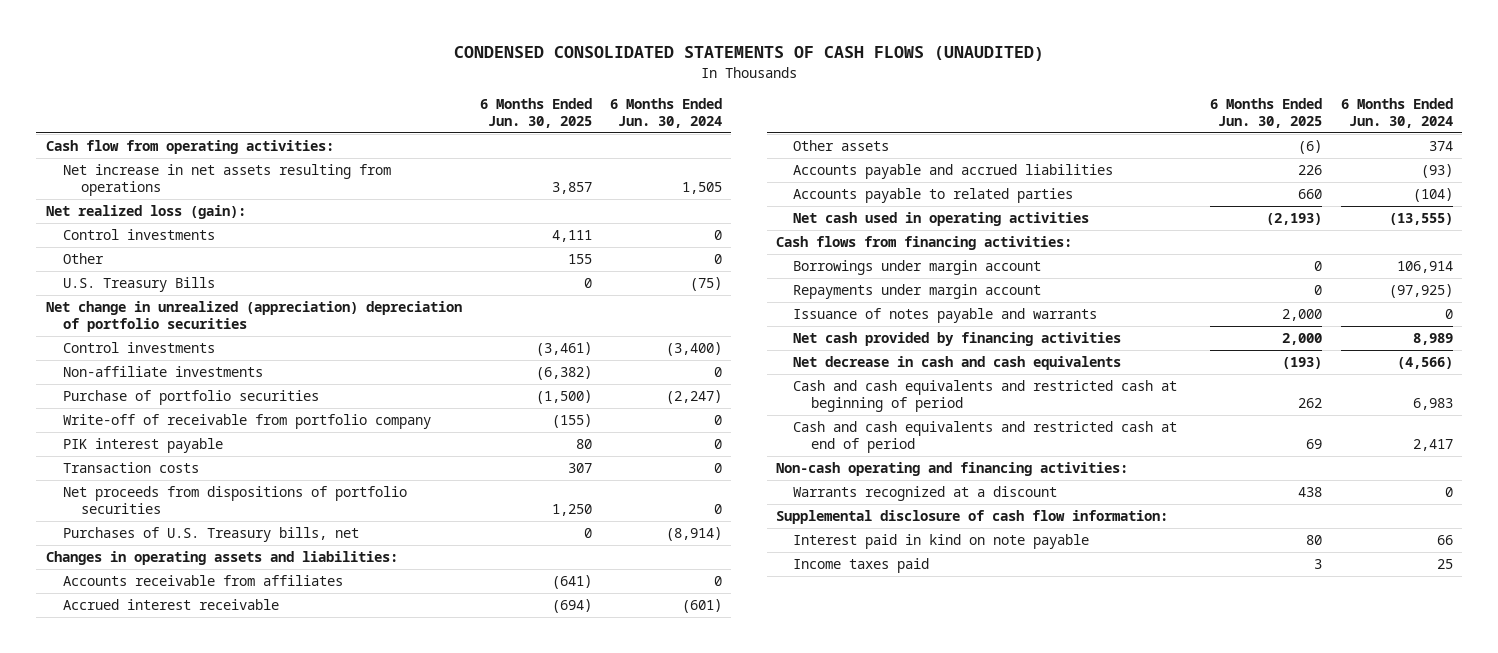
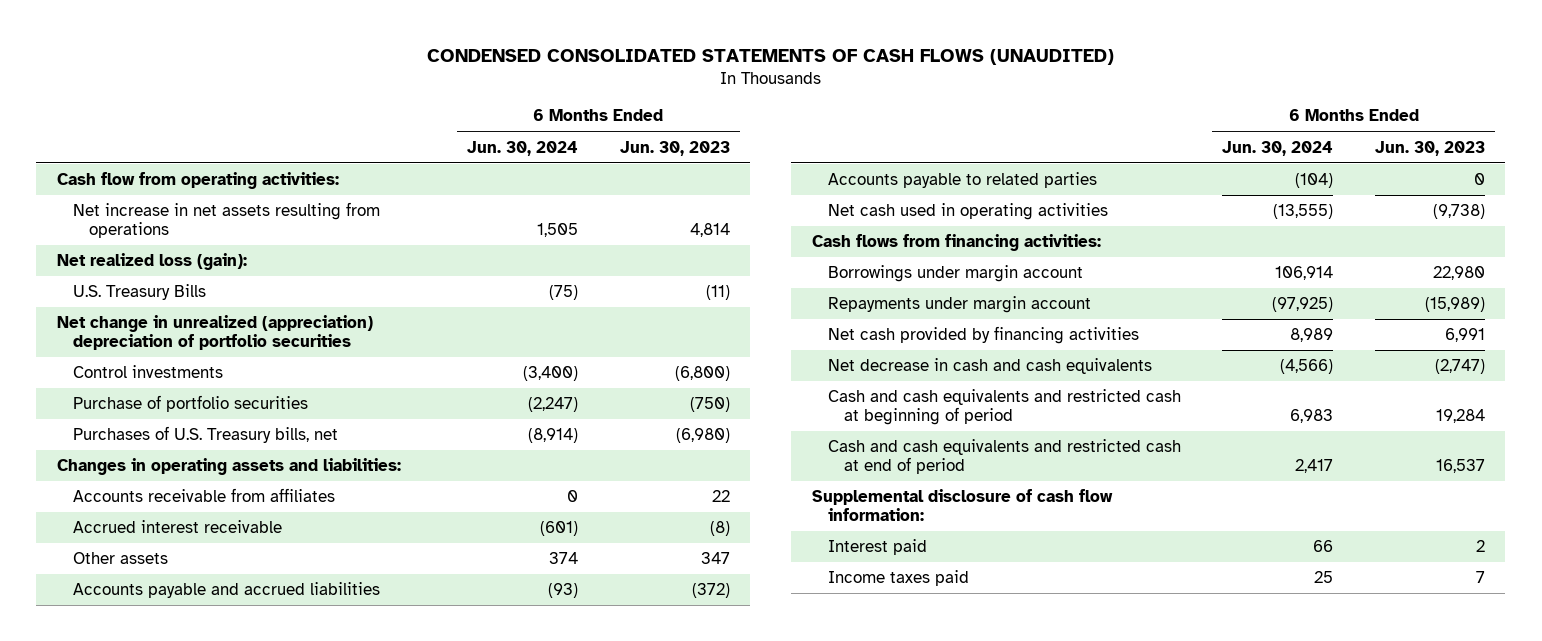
- | 6 Months Ended Jun. 30, 2025 | 6 Months Ended Jun. 30, 2024
+ | 6 Months Ended Jun. 30, 2024 | 6 Months Ended Jun. 30, 2023
- Control investments | 4,111 | 0
- Other | 155 | 0
- Non-affiliate investments | (6,382) | 0
- Write-off of receivable from portfolio company | (155) | 0
- PIK interest payable | 80 | 0
- Transaction costs | 307 | 0
- Net proceeds from dispositions of portfolio securities | 1,250 | 0
- Issuance of notes payable and warrants | 2,000 | 0
- Non-cash operating and financing activities:
- Warrants recognized at a discount | 438 | 0
- Interest paid in kind on note payable | 80 | 66
+ Interest paid | 66 | 2

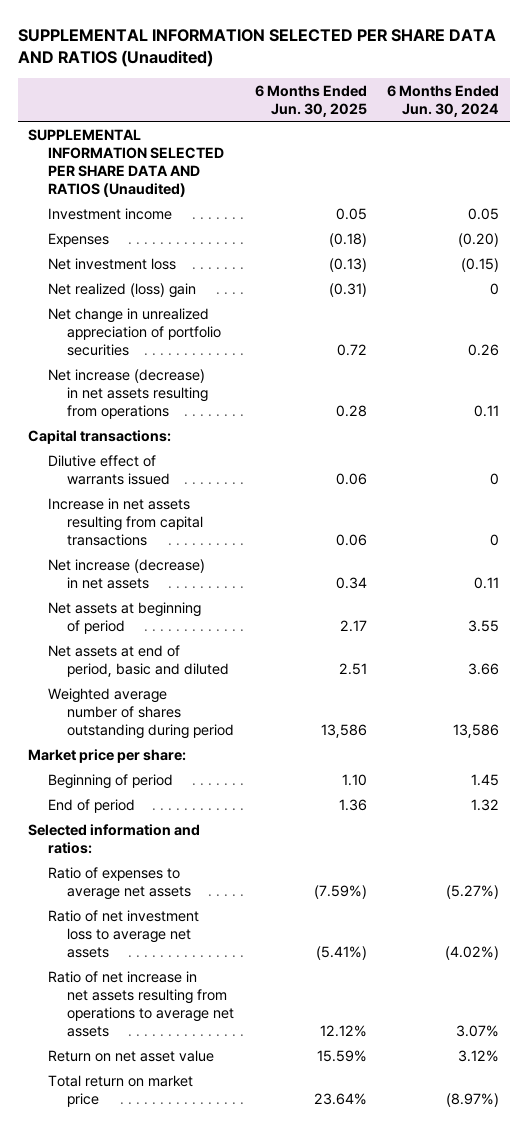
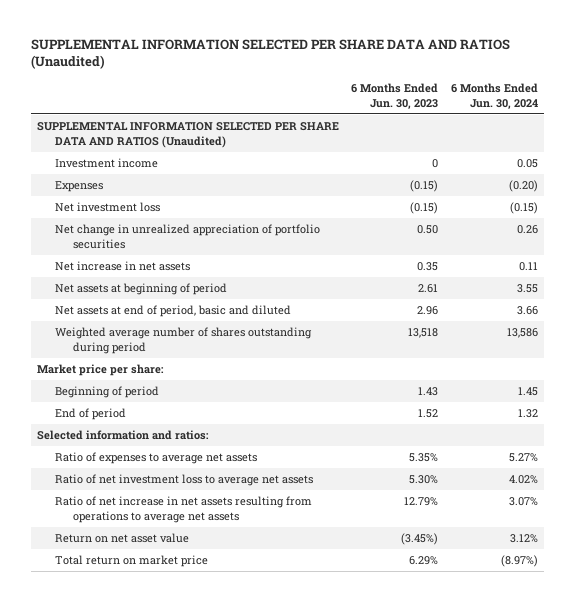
- | 6 Months Ended Jun. 30, 2025 | 6 Months Ended Jun. 30, 2024
+ | 6 Months Ended Jun. 30, 2023 | 6 Months Ended Jun. 30, 2024
- Net realized (loss) gain | (0.31) | 0
- Net increase (decrease) in net assets resulting from operations | 0.28 | 0.11
- Capital transactions:
- Dilutive effect of warrants issued | 0.06 | 0
- Increase in net assets resulting from capital transactions | 0.06 | 0
- Net increase (decrease) in net assets | 0.34 | 0.11
+ Net increase in net assets | 0.35 | 0.11
- Ratio of expenses to average net assets | (7.59%) | (5.27%)
- Ratio of net investment loss to average net assets | (5.41%) | (4.02%)
+ Ratio of expenses to average net assets | 5.35% | 5.27%
+ Ratio of net investment loss to average net assets | 5.30% | 4.02%

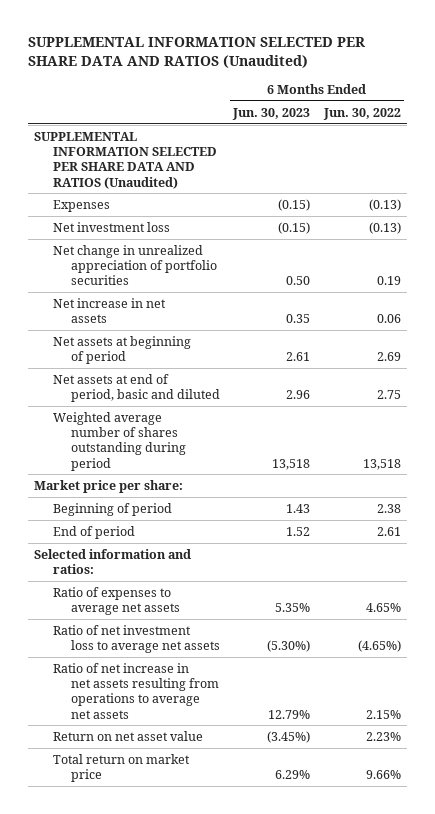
- | 6 Months Ended Jun. 30, 2023 | 6 Months Ended Jun. 30, 2024
+ | 6 Months Ended Jun. 30, 2023 | 6 Months Ended Jun. 30, 2022
- Investment income | 0 | 0.05
- Ratio of net investment loss to average net assets | 5.30% | 4.02%
+ Ratio of net investment loss to average net assets | (5.30%) | (4.65%)

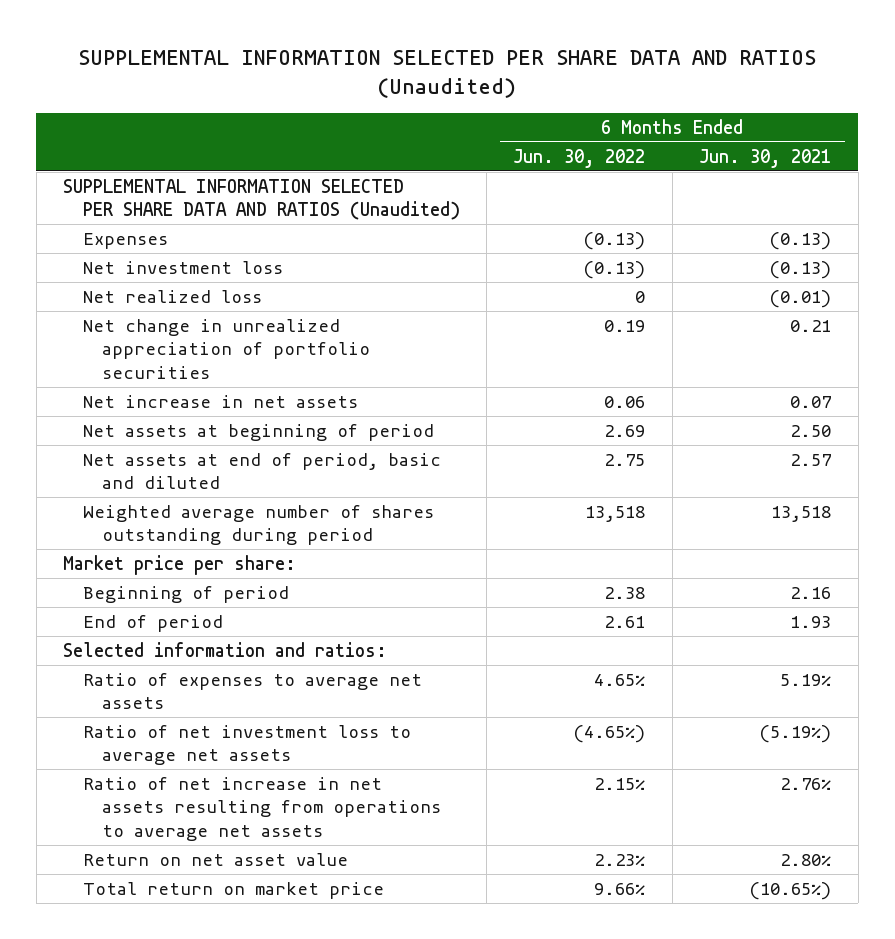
- | 6 Months Ended Jun. 30, 2023 | 6 Months Ended Jun. 30, 2022
+ | 6 Months Ended Jun. 30, 2022 | 6 Months Ended Jun. 30, 2021
+ Net realized loss | 0 | (0.01)

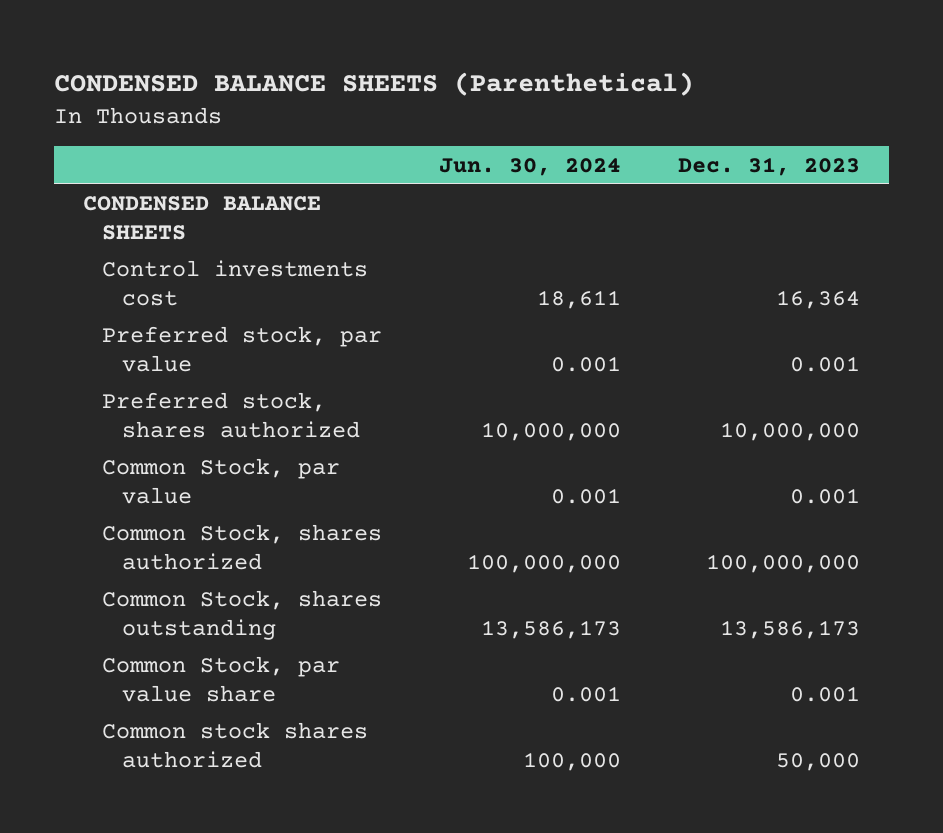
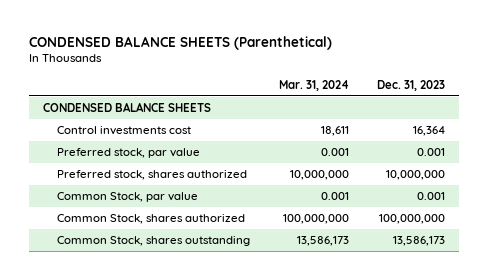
- | Jun. 30, 2024 | Dec. 31, 2023
+ | Mar. 31, 2024 | Dec. 31, 2023
- Common Stock, par value share | 0.001 | 0.001
- Common stock shares authorized | 100,000 | 50,000

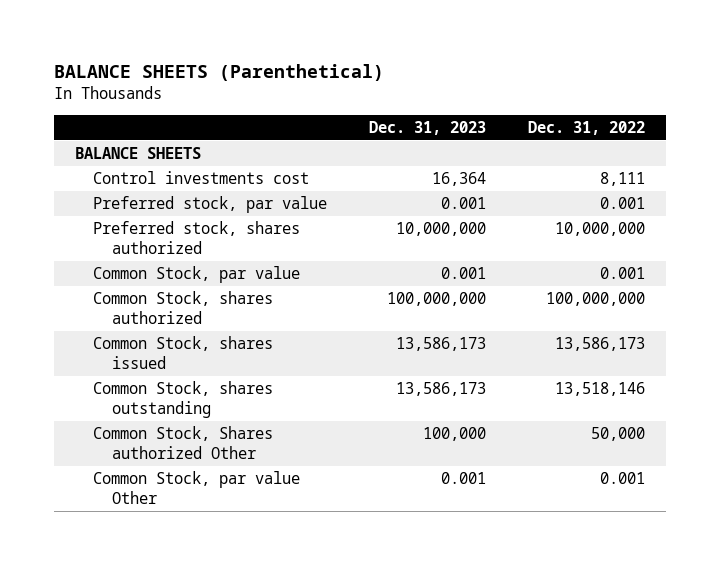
- CONDENSED BALANCE SHEETS (Parenthetical)
+ BALANCE SHEETS (Parenthetical)
- | Mar. 31, 2024 | Dec. 31, 2023
+ | Dec. 31, 2023 | Dec. 31, 2022
- CONDENSED BALANCE SHEETS
+ BALANCE SHEETS
+ Common Stock, shares issued | 13,586,173 | 13,586,173
+ Common Stock, Shares authorized Other | 100,000 | 50,000
+ Common Stock, par value Other | 0.001 | 0.001

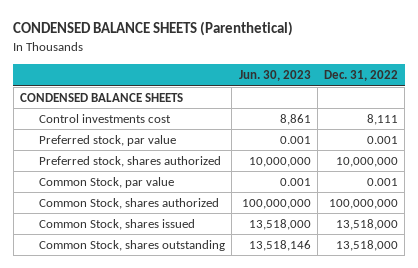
- BALANCE SHEETS (Parenthetical)
+ CONDENSED BALANCE SHEETS (Parenthetical)
- | Dec. 31, 2023 | Dec. 31, 2022
+ | Jun. 30, 2023 | Dec. 31, 2022
- BALANCE SHEETS
+ CONDENSED BALANCE SHEETS
- Common Stock, shares issued | 13,586,173 | 13,586,173
- Common Stock, shares outstanding | 13,586,173 | 13,518,146
- Common Stock, Shares authorized Other | 100,000 | 50,000
- Common Stock, par value Other | 0.001 | 0.001
+ Common Stock, shares issued | 13,518,000 | 13,518,000
+ Common Stock, shares outstanding | 13,518,146 | 13,518,000

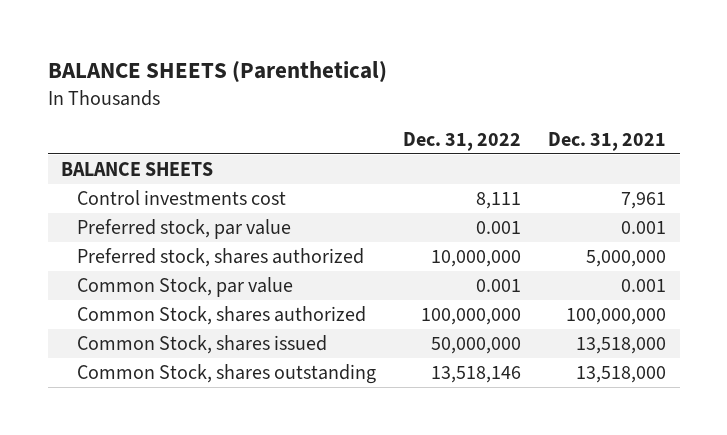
- CONDENSED BALANCE SHEETS (Parenthetical)
+ BALANCE SHEETS (Parenthetical)
- | Jun. 30, 2023 | Dec. 31, 2022
+ | Dec. 31, 2022 | Dec. 31, 2021
- CONDENSED BALANCE SHEETS
+ BALANCE SHEETS
- Common Stock, shares issued | 13,518,000 | 13,518,000
- Common Stock, shares outstanding | 13,518,146 | 13,518,000
+ Common Stock, shares issued | 50,000,000 | 13,518,000
+ Common Stock, shares outstanding | 13,518,146 | 13,518,000

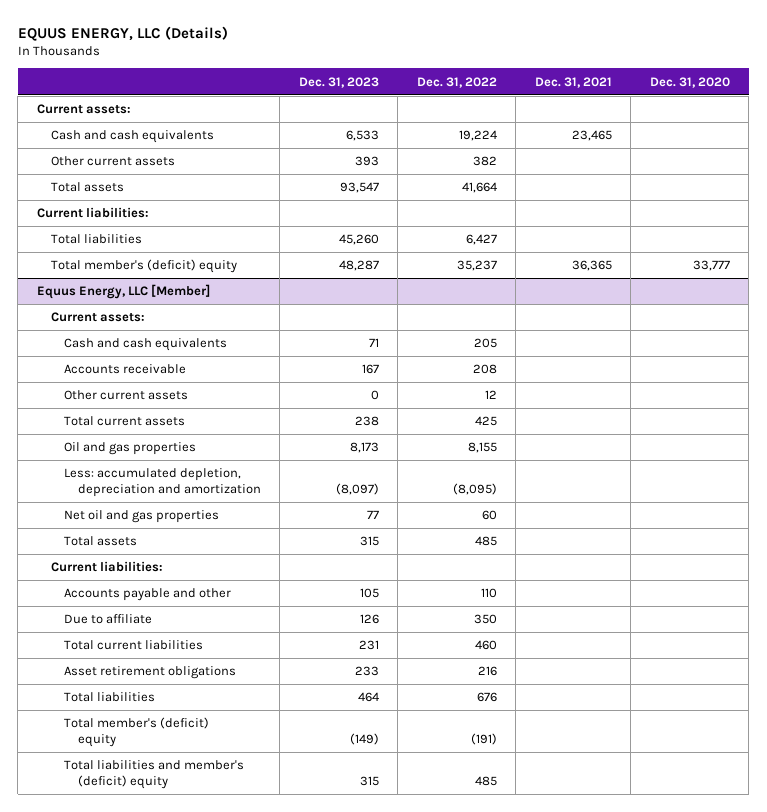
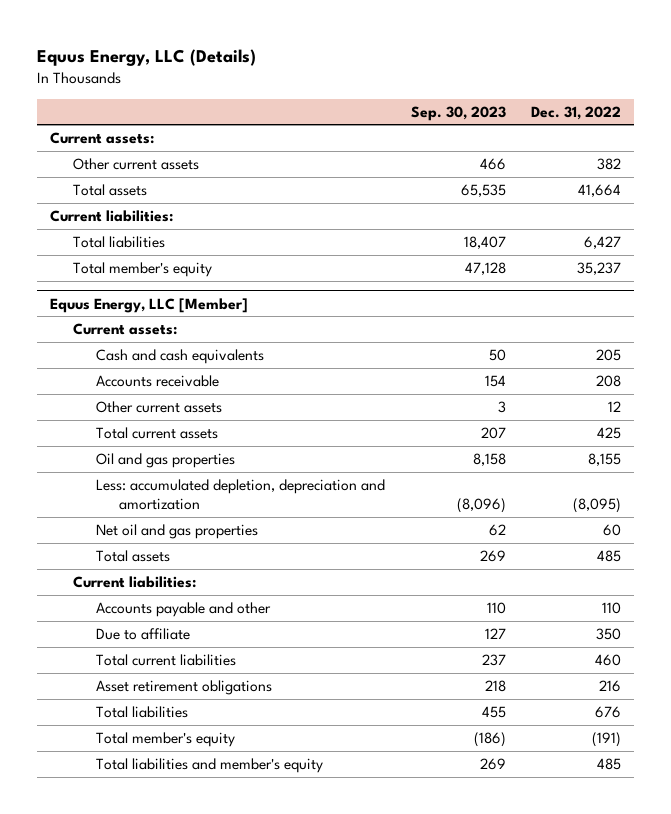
- EQUUS ENERGY, LLC (Details)
+ Equus Energy, LLC (Details)
- | Dec. 31, 2023 | Dec. 31, 2022 | Dec. 31, 2021 | Dec. 31, 2020
+ | Sep. 30, 2023 | Dec. 31, 2022
- Cash and cash equivalents | 6,533 | 19,224 | 23,465 |
- Total member's (deficit) equity | 48,287 | 35,237 | 36,365 | 33,777
+ Total member's equity | 47,128 | 35,237
@ Equus Energy, LLC [Member]
- Total member's (deficit) equity | (149) | (191) | |
- Total liabilities and member's (deficit) equity | 315 | 485 | |
+ Total member's equity | (186) | (191)
+ Total liabilities and member's equity | 269 | 485

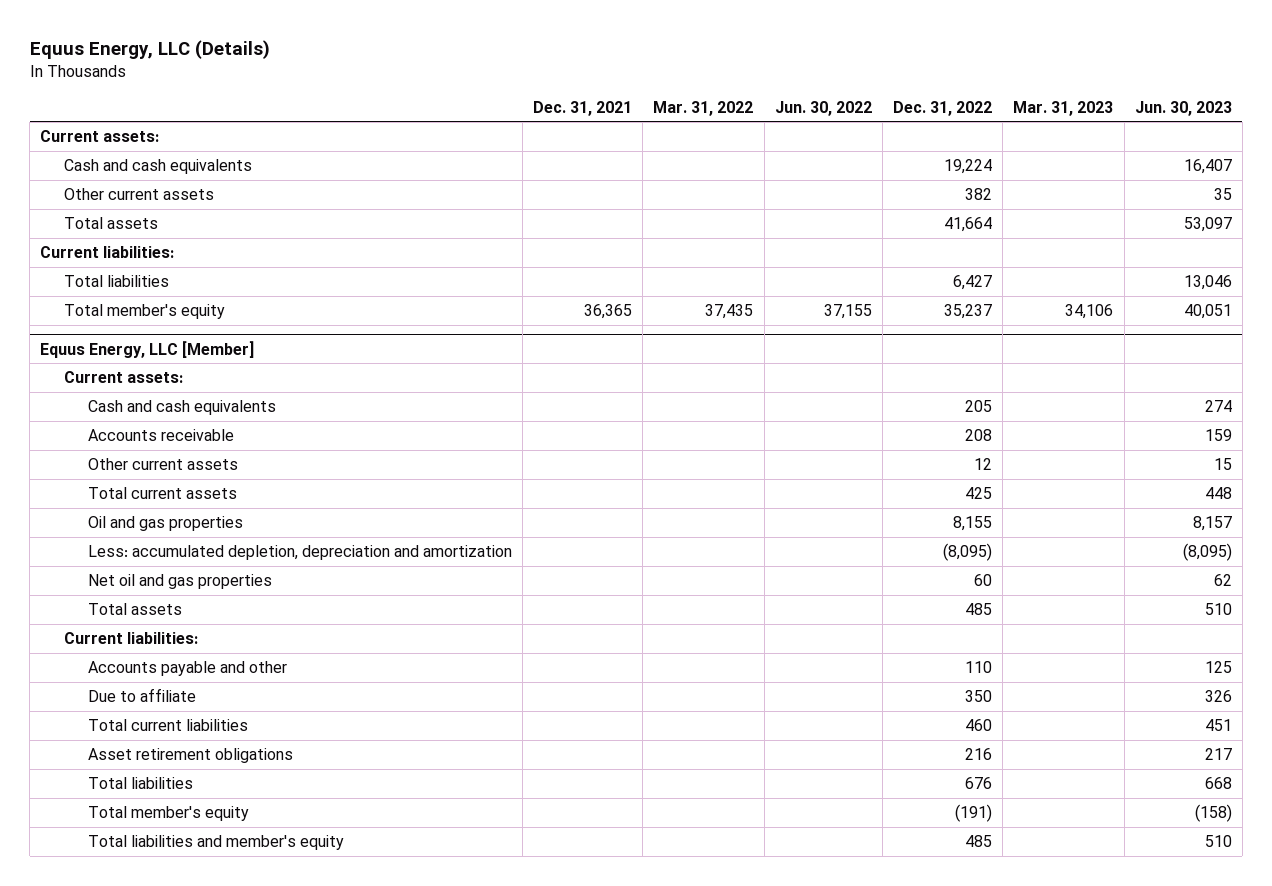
- | Sep. 30, 2023 | Dec. 31, 2022
+ | Dec. 31, 2021 | Mar. 31, 2022 | Jun. 30, 2022 | Dec. 31, 2022 | Mar. 31, 2023 | Jun. 30, 2023
+ Cash and cash equivalents | | | | 19,224 | | 16,407

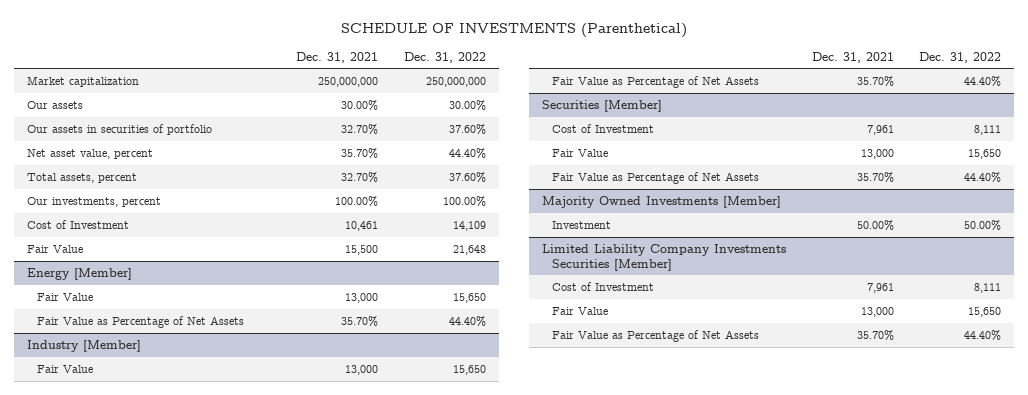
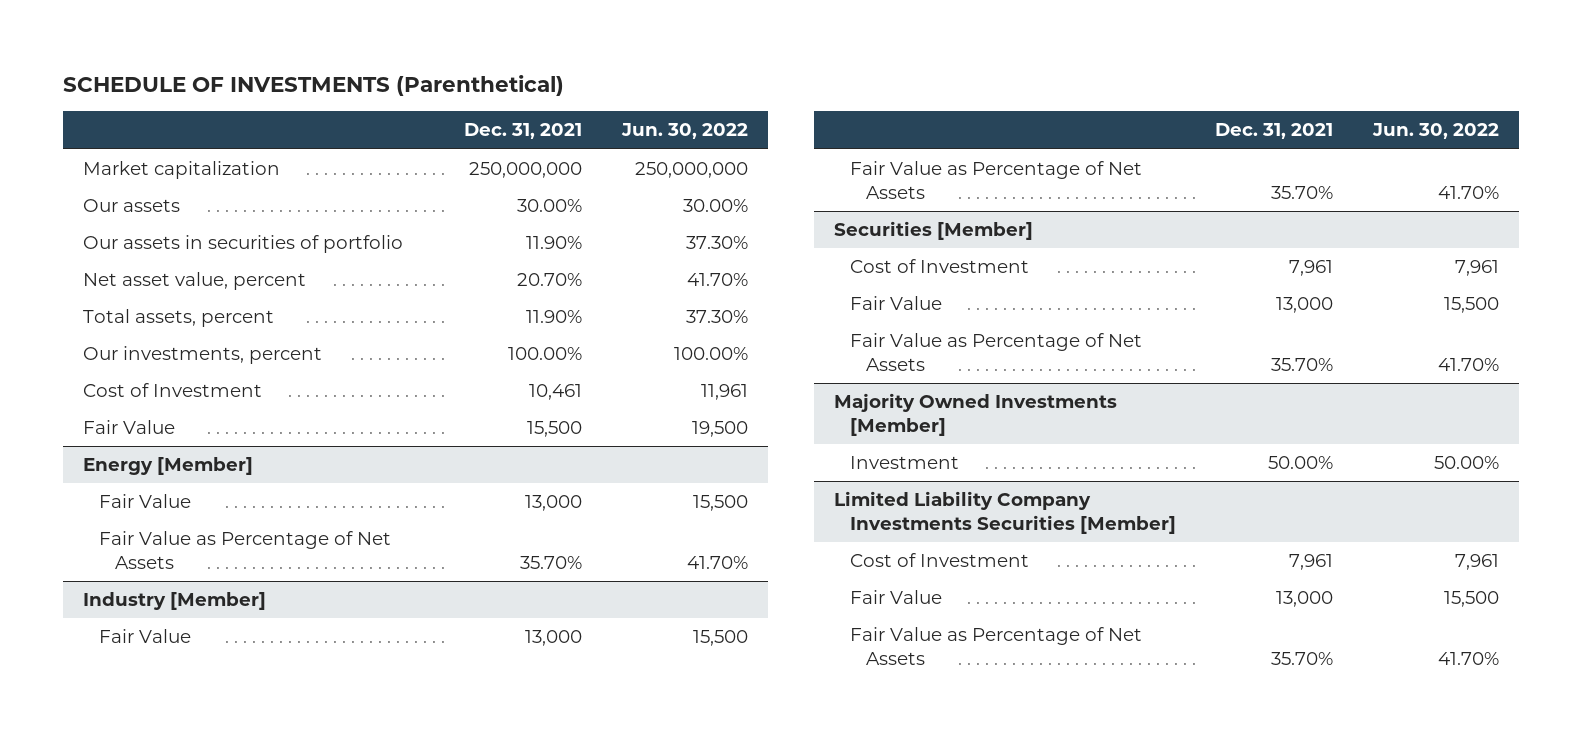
- | Dec. 31, 2021 | Dec. 31, 2022
+ | Dec. 31, 2021 | Jun. 30, 2022
- Our assets in securities of portfolio | 32.70% | 37.60%
- Net asset value, percent | 35.70% | 44.40%
- Total assets, percent | 32.70% | 37.60%
+ Our assets in securities of portfolio | 11.90% | 37.30%
+ Net asset value, percent | 20.70% | 41.70%
+ Total assets, percent | 11.90% | 37.30%

